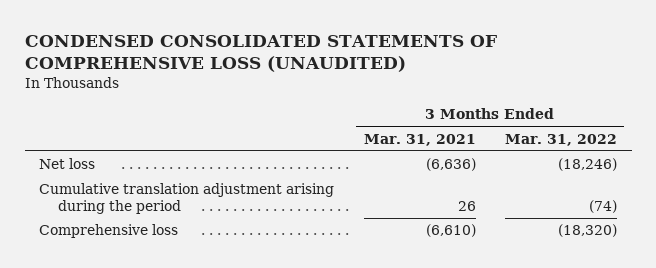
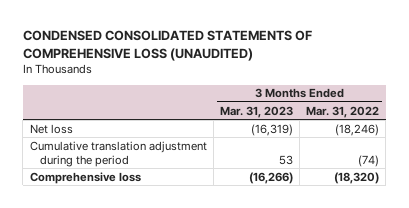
- | 3 Months Ended Mar. 31, 2021 | 3 Months Ended Mar. 31, 2022
+ | 3 Months Ended Mar. 31, 2023 | 3 Months Ended Mar. 31, 2022
- Cumulative translation adjustment arising during the period | 26 | (74)
+ Cumulative translation adjustment during the period | 53 | (74)

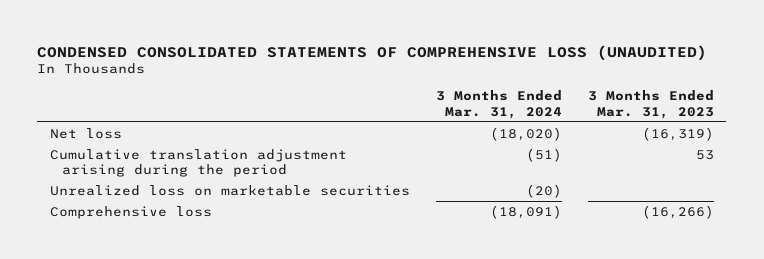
- | 3 Months Ended Mar. 31, 2023 | 3 Months Ended Mar. 31, 2022
+ | 3 Months Ended Mar. 31, 2024 | 3 Months Ended Mar. 31, 2023
- Cumulative translation adjustment during the period | 53 | (74)
+ Cumulative translation adjustment arising during the period | (51) | 53
+ Unrealized loss on marketable securities | (20) |

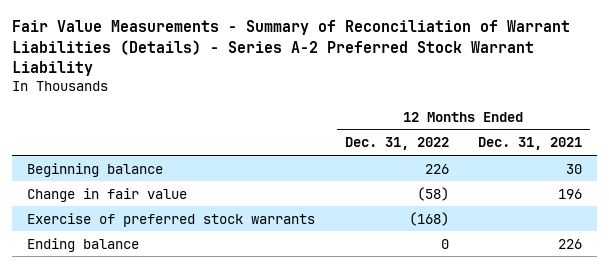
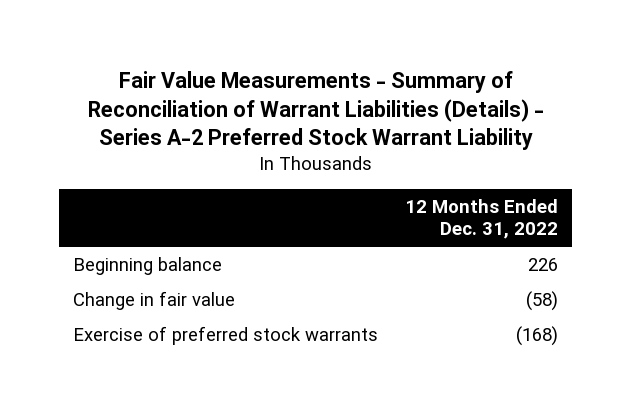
- | 12 Months Ended Dec. 31, 2022 | 12 Months Ended Dec. 31, 2021
+ | 12 Months Ended Dec. 31, 2022
- Ending balance | 0 | 226

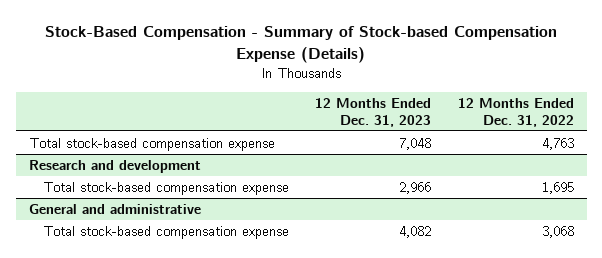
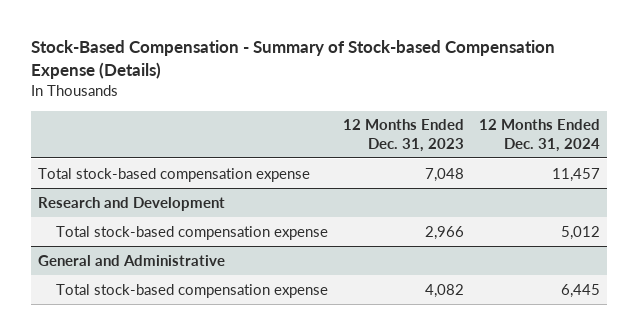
- | 12 Months Ended Dec. 31, 2023 | 12 Months Ended Dec. 31, 2022
+ | 12 Months Ended Dec. 31, 2023 | 12 Months Ended Dec. 31, 2024
- Research and development
+ Research and Development
- General and administrative
+ General and Administrative

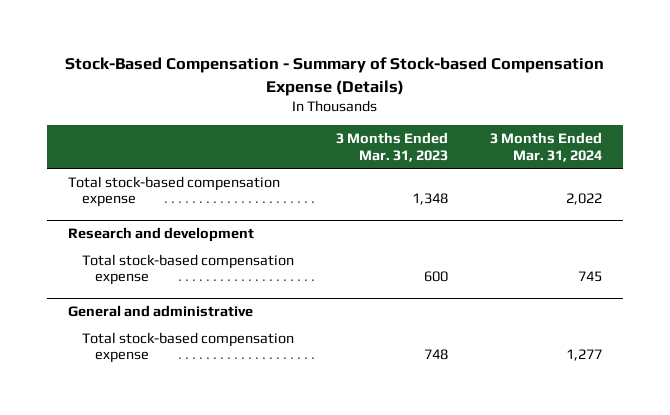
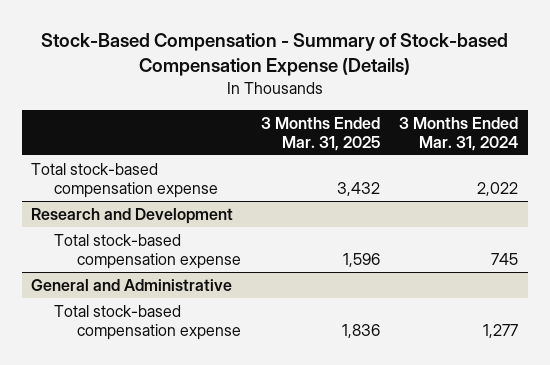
- | 3 Months Ended Mar. 31, 2023 | 3 Months Ended Mar. 31, 2024
+ | 3 Months Ended Mar. 31, 2025 | 3 Months Ended Mar. 31, 2024
- Research and development
+ Research and Development
- General and administrative
+ General and Administrative

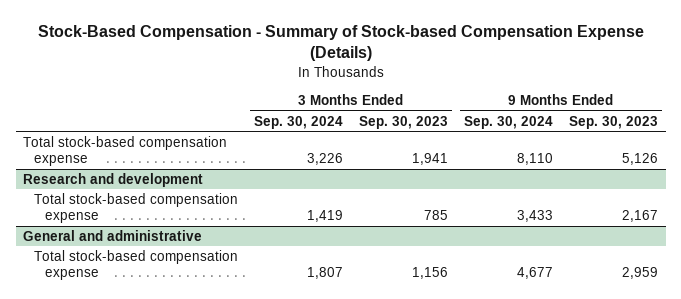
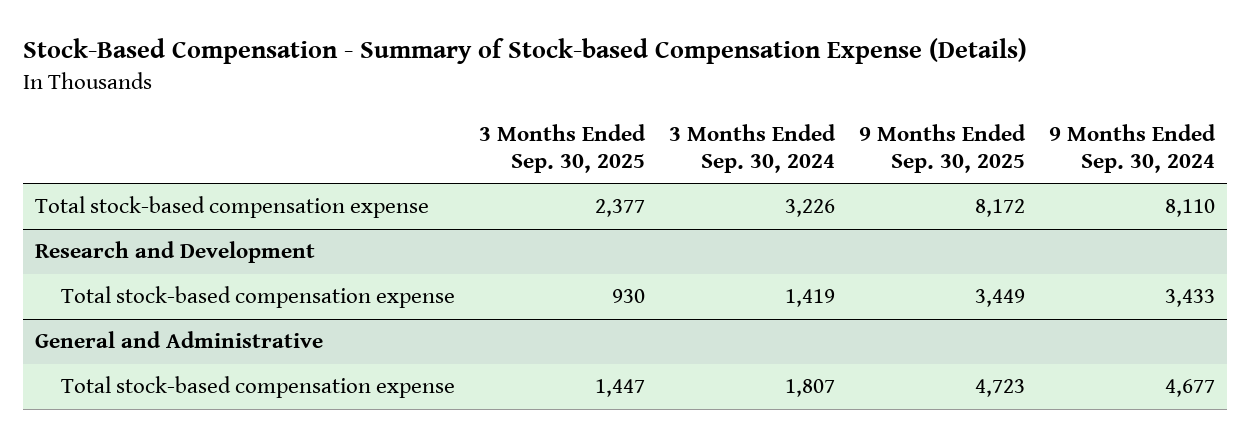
- | 3 Months Ended Sep. 30, 2024 | 3 Months Ended Sep. 30, 2023 | 9 Months Ended Sep. 30, 2024 | 9 Months Ended Sep. 30, 2023
+ | 3 Months Ended Sep. 30, 2025 | 3 Months Ended Sep. 30, 2024 | 9 Months Ended Sep. 30, 2025 | 9 Months Ended Sep. 30, 2024
- Research and development
+ Research and Development
- General and administrative
+ General and Administrative

